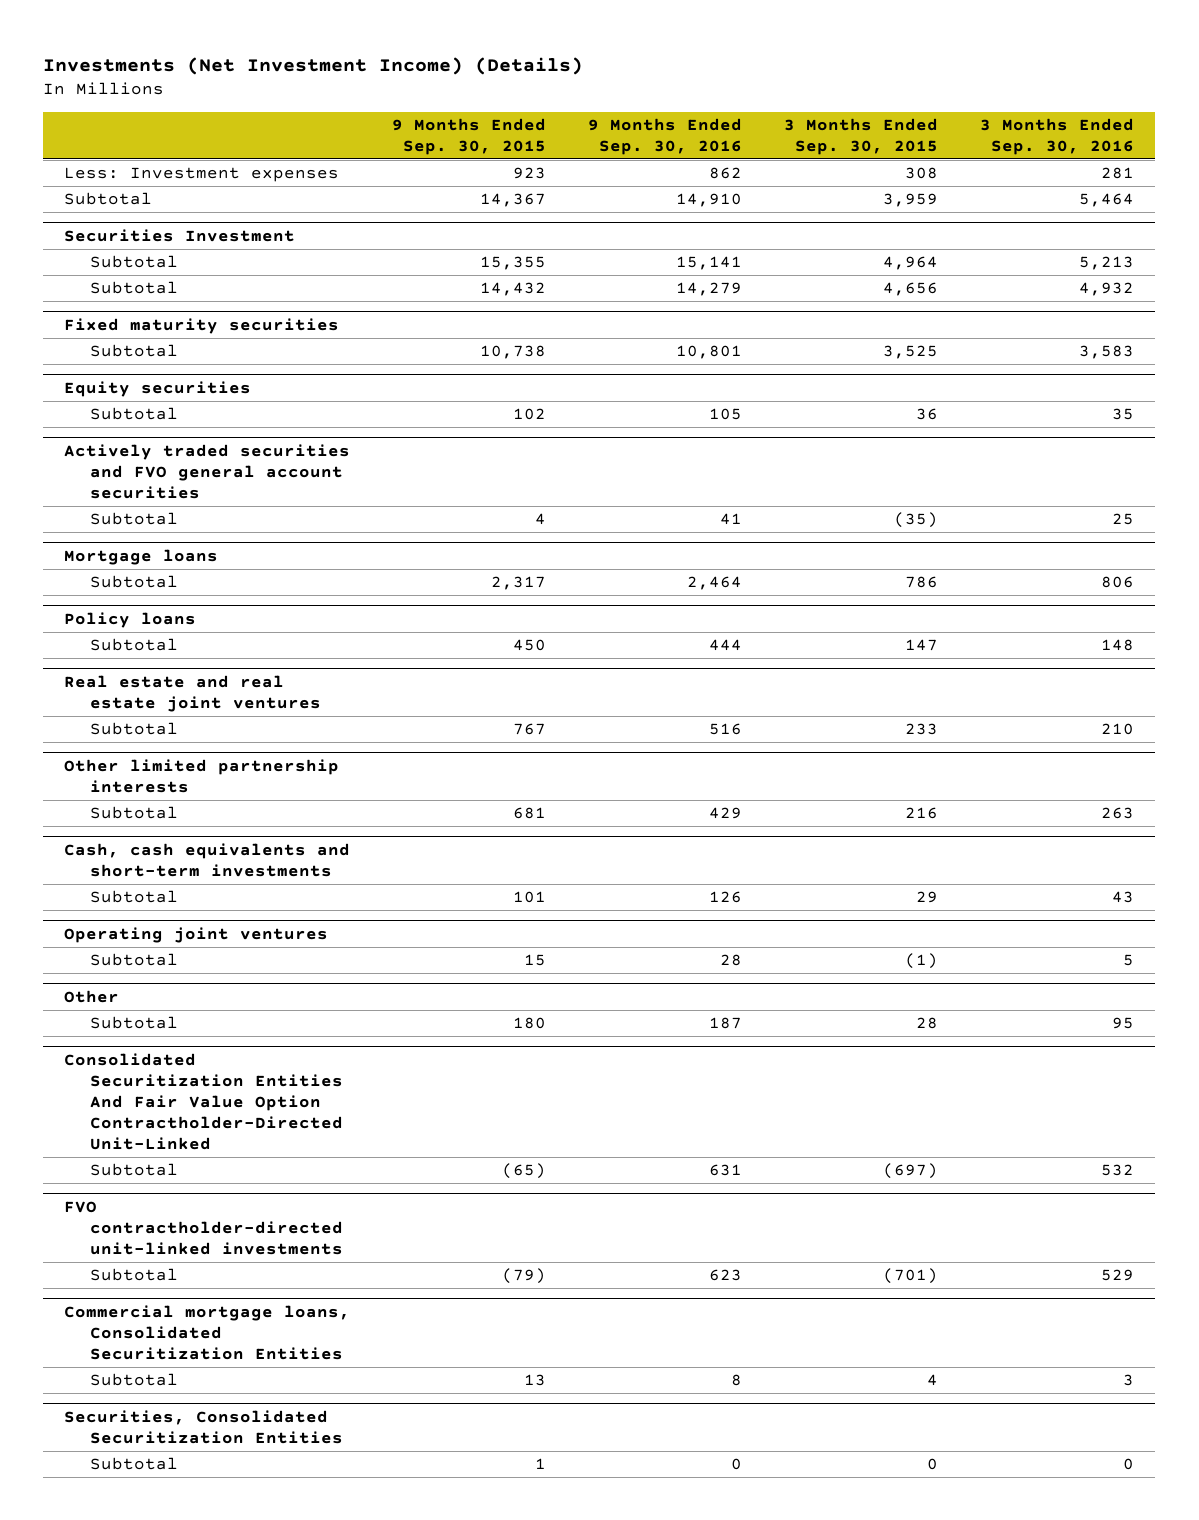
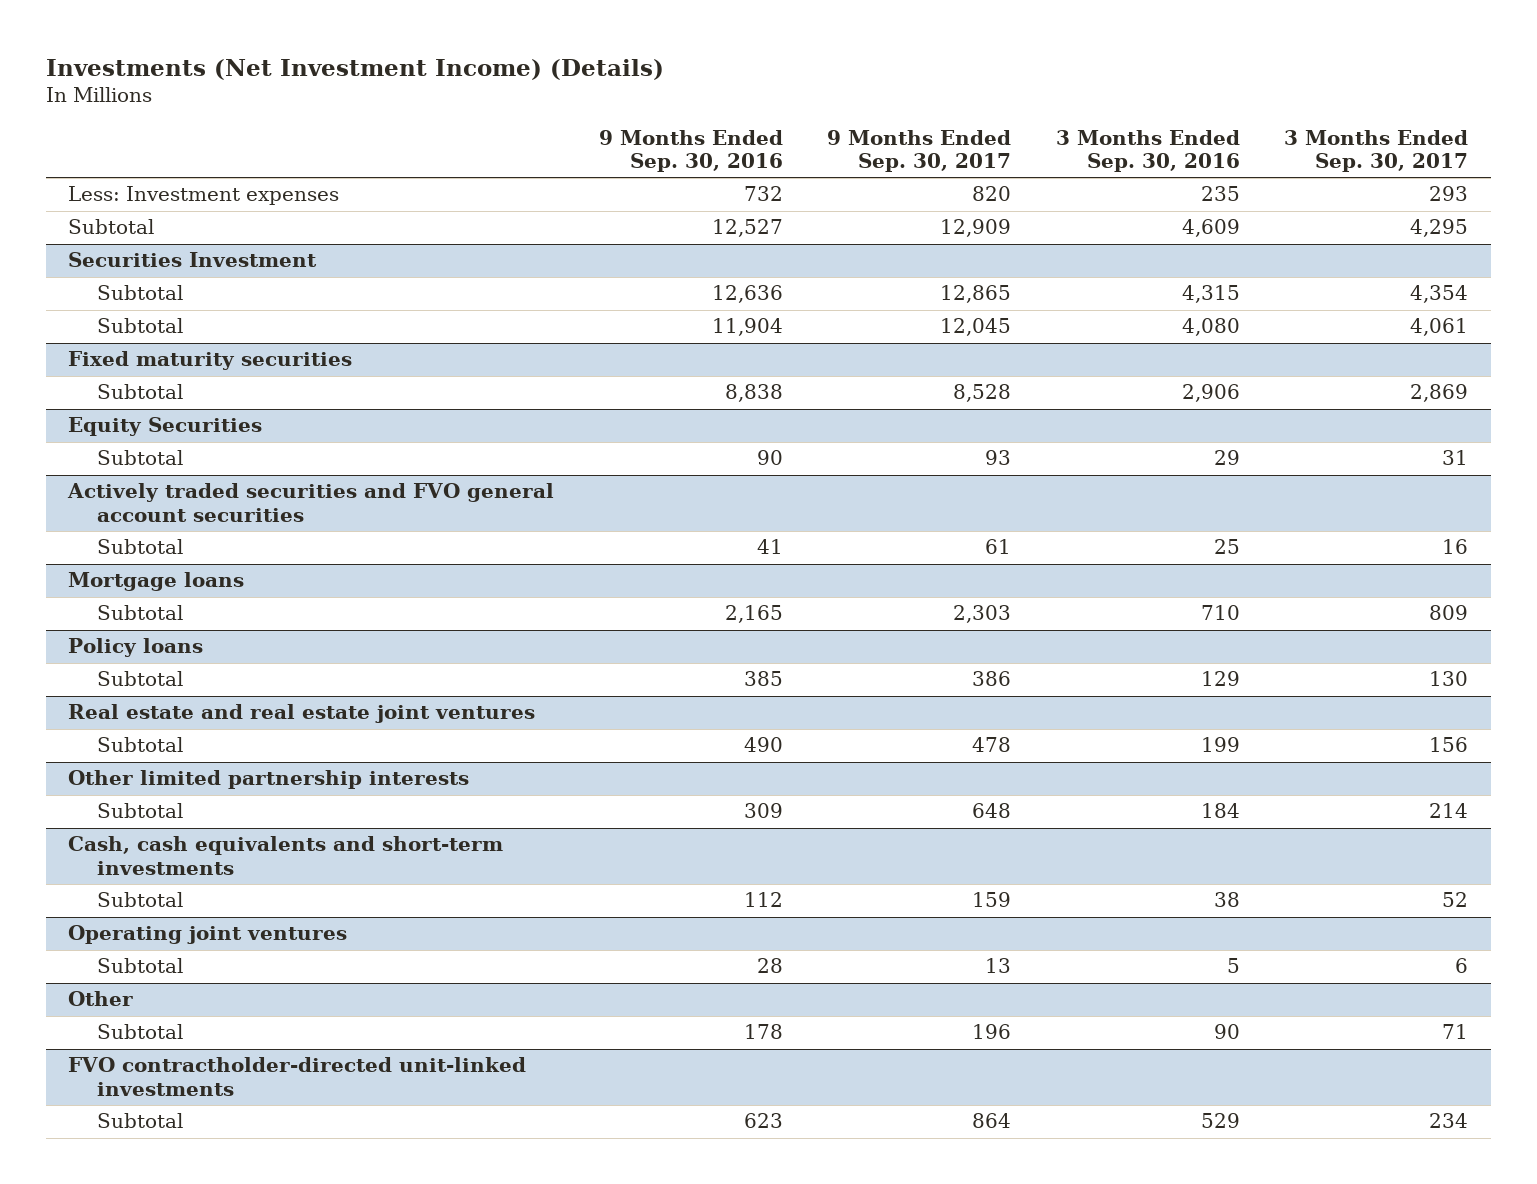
- | 9 Months Ended Sep. 30, 2015 | 9 Months Ended Sep. 30, 2016 | 3 Months Ended Sep. 30, 2015 | 3 Months Ended Sep. 30, 2016
+ | 9 Months Ended Sep. 30, 2016 | 9 Months Ended Sep. 30, 2017 | 3 Months Ended Sep. 30, 2016 | 3 Months Ended Sep. 30, 2017
- Less: Investment expenses | 923 | 862 | 308 | 281
- Subtotal | 14,367 | 14,910 | 3,959 | 5,464
+ Less: Investment expenses | 732 | 820 | 235 | 293
+ Subtotal | 12,527 | 12,909 | 4,609 | 4,295
@ Securities Investment
- Subtotal | 15,355 | 15,141 | 4,964 | 5,213
- Subtotal | 14,432 | 14,279 | 4,656 | 4,932
+ Subtotal | 12,636 | 12,865 | 4,315 | 4,354
+ Subtotal | 11,904 | 12,045 | 4,080 | 4,061
@ Fixed maturity securities
- Subtotal | 10,738 | 10,801 | 3,525 | 3,583
- Equity securities
- Subtotal | 102 | 105 | 36 | 35
@ Fixed maturity securities
+ Subtotal | 8,838 | 8,528 | 2,906 | 2,869
+ Equity Securities
+ Subtotal | 90 | 93 | 29 | 31
@ Mortgage loans
- Subtotal | 2,317 | 2,464 | 786 | 806
+ Subtotal | 2,165 | 2,303 | 710 | 809
@ Policy loans
- Subtotal | 450 | 444 | 147 | 148
+ Subtotal | 385 | 386 | 129 | 130
@ Real estate and real estate joint ventures
- Subtotal | 767 | 516 | 233 | 210
+ Subtotal | 490 | 478 | 199 | 156
@ Other limited partnership interests
- Subtotal | 681 | 429 | 216 | 263
+ Subtotal | 309 | 648 | 184 | 214
@ Cash, cash equivalents and short-term investments
- Subtotal | 101 | 126 | 29 | 43
+ Subtotal | 112 | 159 | 38 | 52
@ Other
- Subtotal | 180 | 187 | 28 | 95
- Consolidated Securitization Entities And Fair Value Option Contractholder-Directed Unit-Linked
- Subtotal | (65) | 631 | (697) | 532
@ Other
+ Subtotal | 178 | 196 | 90 | 71
- Commercial mortgage loans, Consolidated Securitization Entities
- Subtotal | 13 | 8 | 4 | 3
- Securities, Consolidated Securitization Entities
- Subtotal | 1 | 0 | 0 | 0

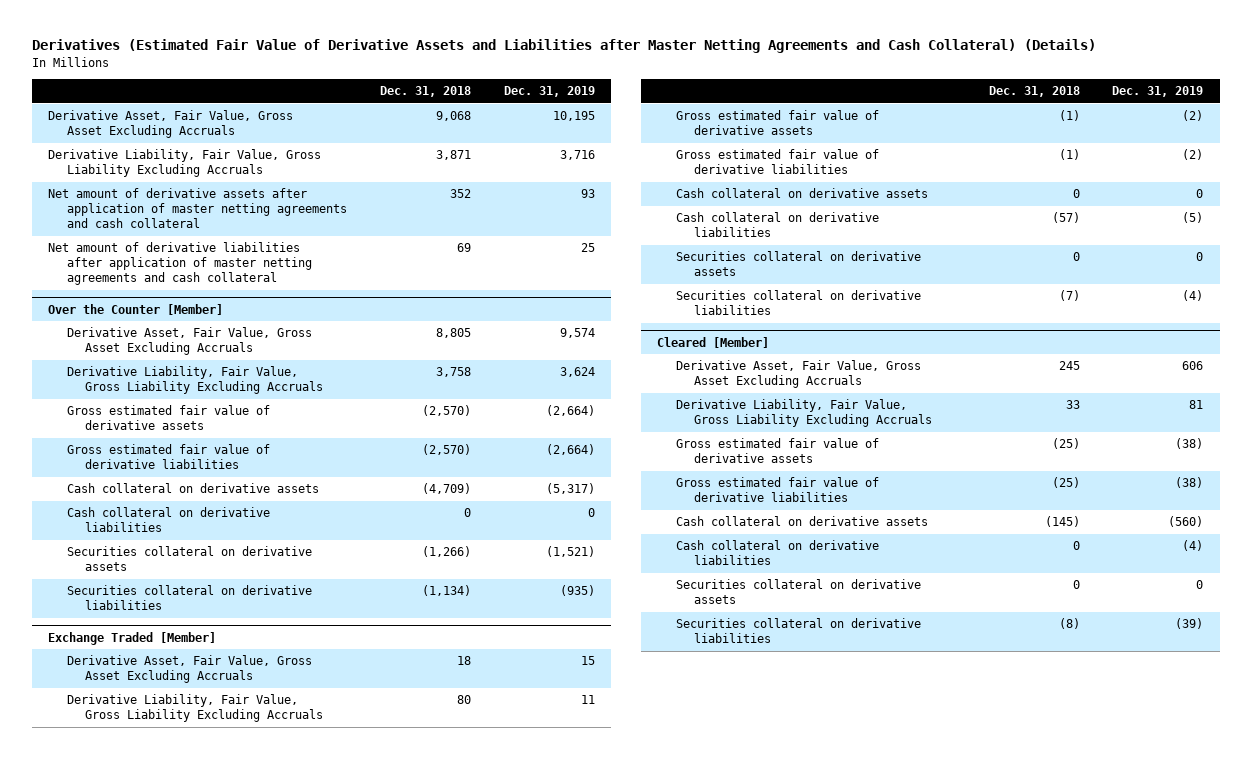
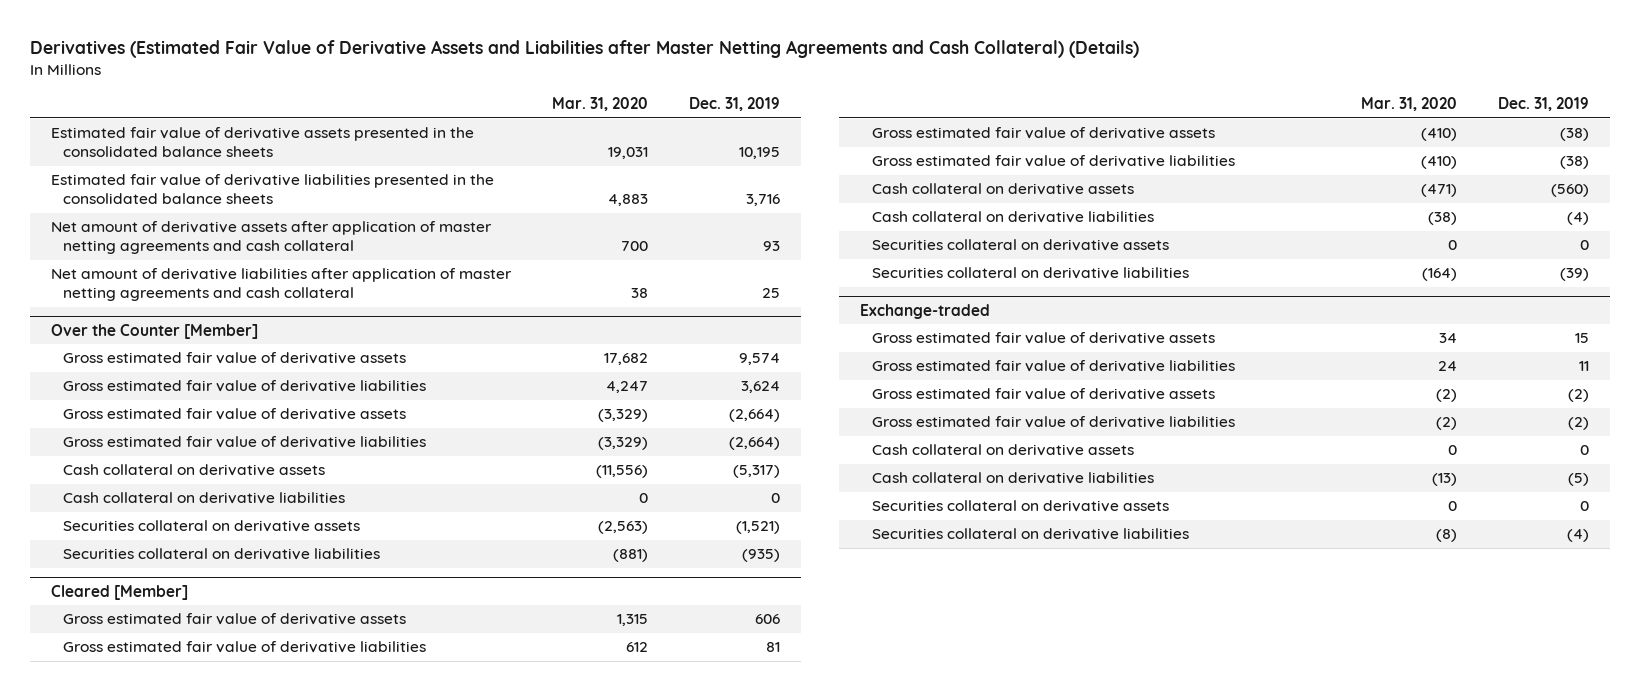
- | Dec. 31, 2018 | Dec. 31, 2019
+ | Mar. 31, 2020 | Dec. 31, 2019
- Derivative Asset, Fair Value, Gross Asset Excluding Accruals | 9,068 | 10,195
- Derivative Liability, Fair Value, Gross Liability Excluding Accruals | 3,871 | 3,716
+ Estimated fair value of derivative assets presented in the consolidated balance sheets | 19,031 | 10,195
+ Estimated fair value of derivative liabilities presented in the consolidated balance sheets | 4,883 | 3,716
@ Over the Counter [Member]
- Derivative Asset, Fair Value, Gross Asset Excluding Accruals | 8,805 | 9,574
- Derivative Liability, Fair Value, Gross Liability Excluding Accruals | 3,758 | 3,624
+ Gross estimated fair value of derivative assets | 17,682 | 9,574
+ Gross estimated fair value of derivative liabilities | 4,247 | 3,624
- Exchange Traded [Member]
- Derivative Asset, Fair Value, Gross Asset Excluding Accruals | 18 | 15
- Derivative Liability, Fair Value, Gross Liability Excluding Accruals | 80 | 11
- Gross estimated fair value of derivative assets | (1) | (2)
- Gross estimated fair value of derivative liabilities | (1) | (2)
- Cash collateral on derivative assets | 0 | 0
- Cash collateral on derivative liabilities | (57) | (5)
- Securities collateral on derivative assets | 0 | 0
- Securities collateral on derivative liabilities | (7) | (4)
@ Cleared [Member]
- Derivative Asset, Fair Value, Gross Asset Excluding Accruals | 245 | 606
- Derivative Liability, Fair Value, Gross Liability Excluding Accruals | 33 | 81
+ Gross estimated fair value of derivative assets | 1,315 | 606
+ Gross estimated fair value of derivative liabilities | 612 | 81
+ Exchange-traded
+ Gross estimated fair value of derivative assets | 34 | 15
+ Gross estimated fair value of derivative liabilities | 24 | 11
+ Gross estimated fair value of derivative assets | (2) | (2)
+ Gross estimated fair value of derivative liabilities | (2) | (2)
+ Cash collateral on derivative assets | 0 | 0
+ Cash collateral on derivative liabilities | (13) | (5)
+ Securities collateral on derivative assets | 0 | 0
+ Securities collateral on derivative liabilities | (8) | (4)

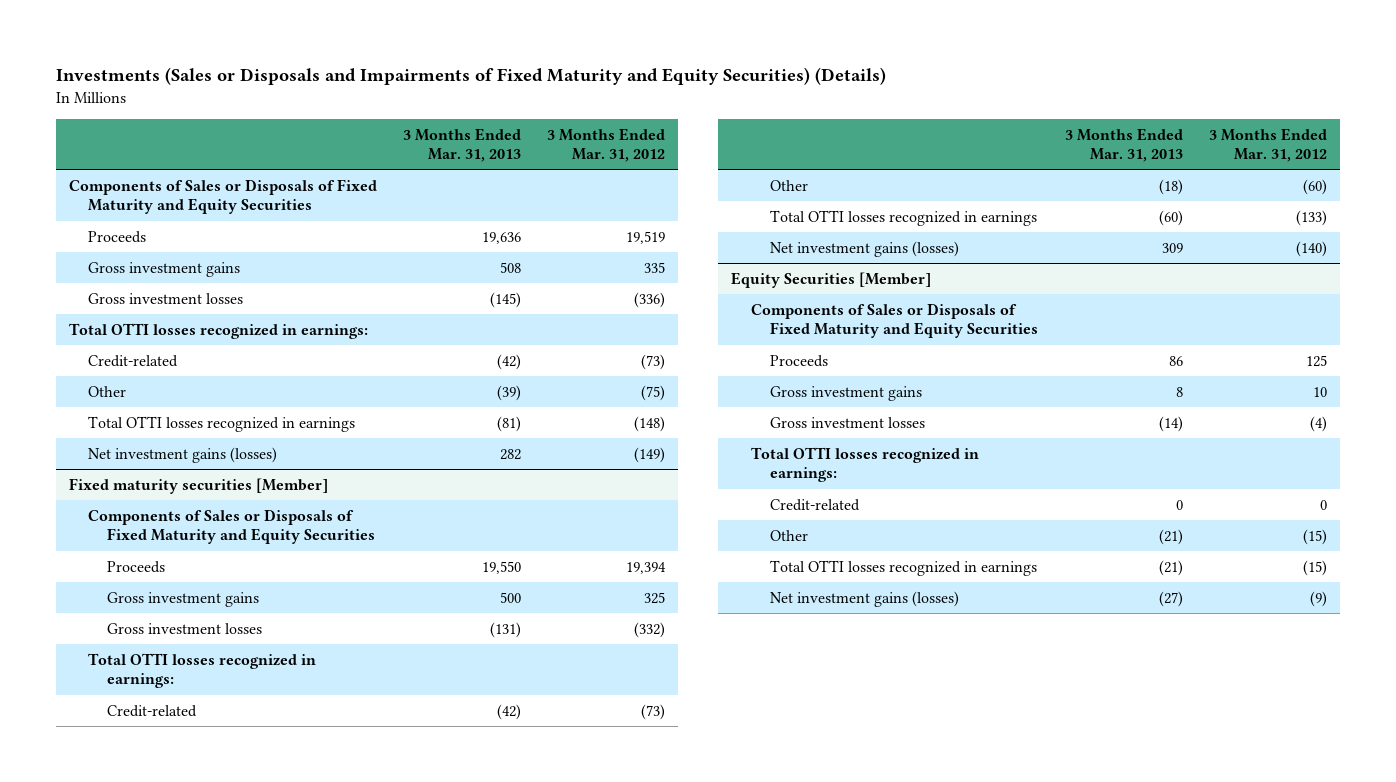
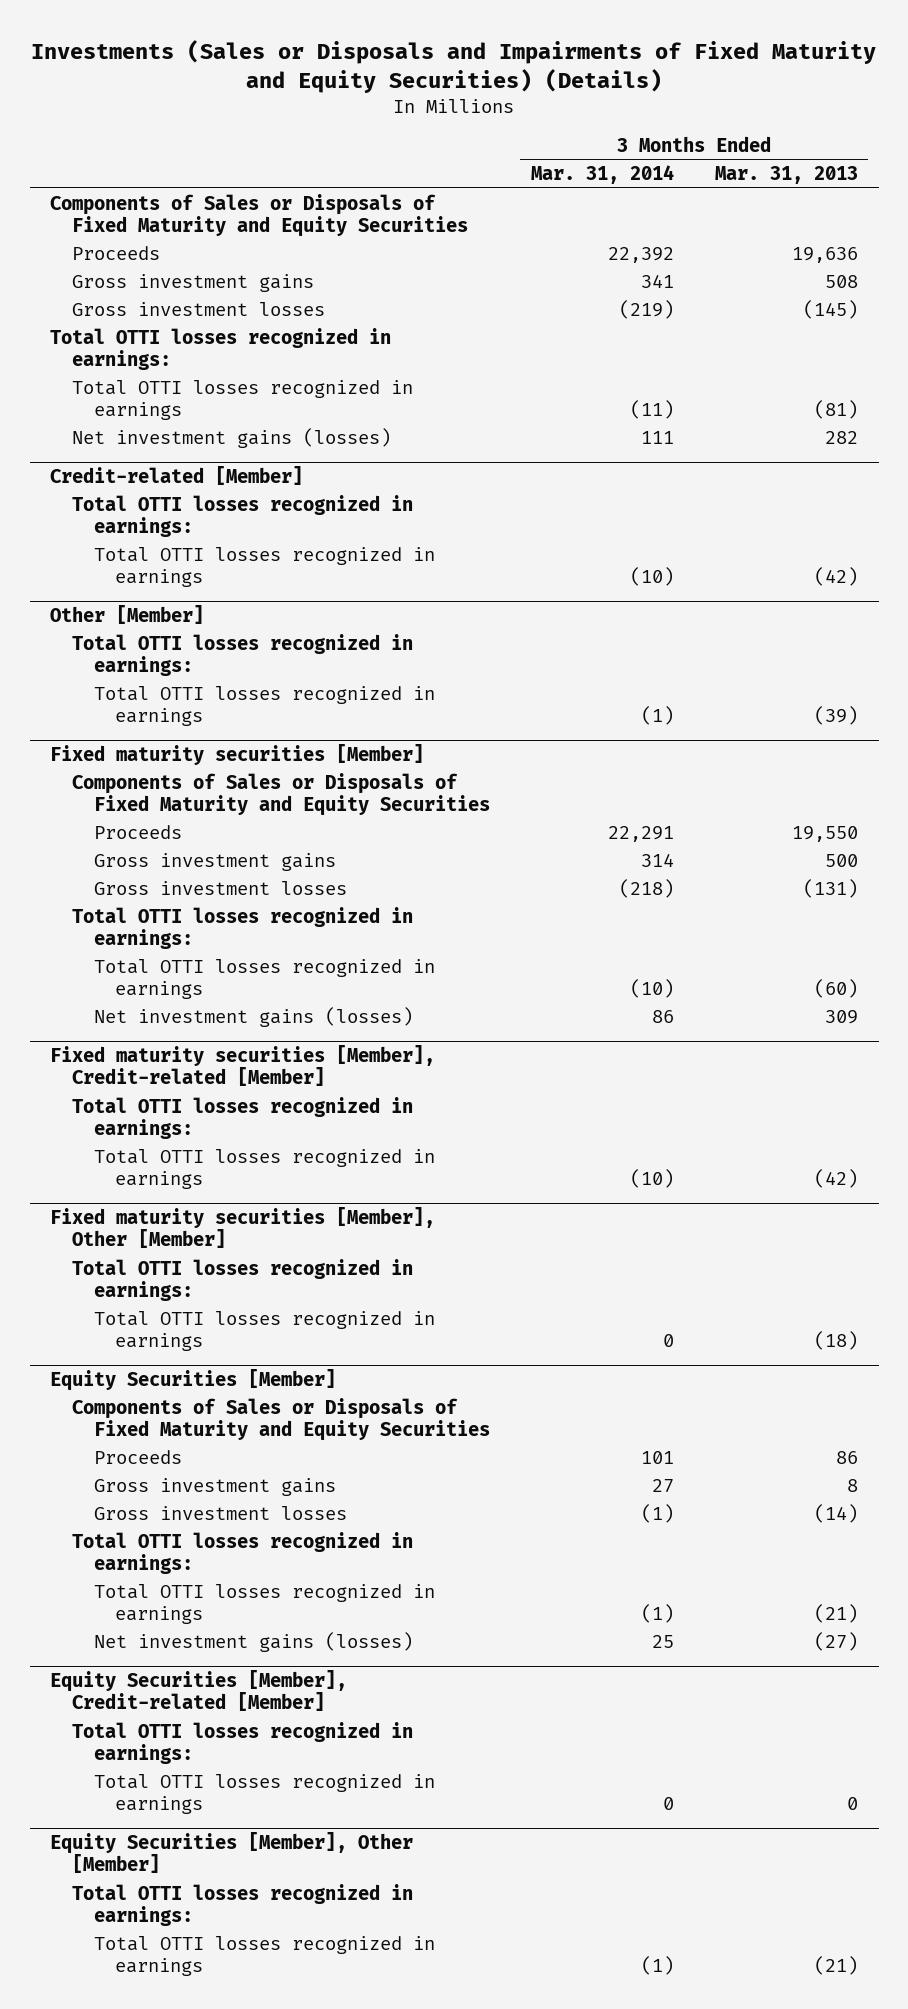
- | 3 Months Ended Mar. 31, 2013 | 3 Months Ended Mar. 31, 2012
+ | 3 Months Ended Mar. 31, 2014 | 3 Months Ended Mar. 31, 2013
- Credit-related | (42) | (73)
- Other | (39) | (75)
+ Credit-related [Member]
+ Total OTTI losses recognized in earnings:
+ Total OTTI losses recognized in earnings | (10) | (42)
+ Other [Member]
+ Total OTTI losses recognized in earnings:
+ Total OTTI losses recognized in earnings | (1) | (39)
@ Fixed maturity securities [Member]
- Credit-related | (42) | (73)
- Other | (18) | (60)
+ Fixed maturity securities [Member], Credit-related [Member]
+ Total OTTI losses recognized in earnings:
+ Total OTTI losses recognized in earnings | (10) | (42)
+ Fixed maturity securities [Member], Other [Member]
+ Total OTTI losses recognized in earnings:
+ Total OTTI losses recognized in earnings | 0 | (18)
@ Equity Securities [Member]
- Credit-related | 0 | 0
- Other | (21) | (15)
+ Equity Securities [Member], Credit-related [Member]
+ Total OTTI losses recognized in earnings:
+ Total OTTI losses recognized in earnings | 0 | 0
+ Equity Securities [Member], Other [Member]
+ Total OTTI losses recognized in earnings:
+ Total OTTI losses recognized in earnings | (1) | (21)

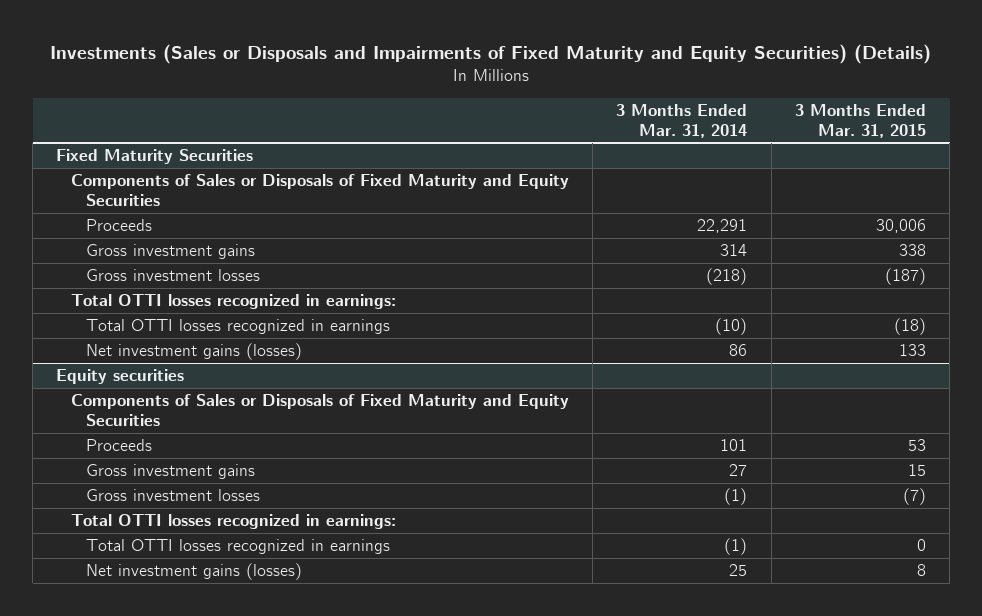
- | 3 Months Ended Mar. 31, 2014 | 3 Months Ended Mar. 31, 2013
+ | 3 Months Ended Mar. 31, 2014 | 3 Months Ended Mar. 31, 2015
- Components of Sales or Disposals of Fixed Maturity and Equity Securities
- Proceeds | 22,392 | 19,636
- Gross investment gains | 341 | 508
- Gross investment losses | (219) | (145)
- Total OTTI losses recognized in earnings:
- Total OTTI losses recognized in earnings | (11) | (81)
- Net investment gains (losses) | 111 | 282
- Credit-related [Member]
- Total OTTI losses recognized in earnings:
- Total OTTI losses recognized in earnings | (10) | (42)
- Other [Member]
- Total OTTI losses recognized in earnings:
- Total OTTI losses recognized in earnings | (1) | (39)
- Fixed maturity securities [Member]
+ Fixed Maturity Securities
- Fixed maturity securities [Member], Credit-related [Member]
- Total OTTI losses recognized in earnings:
- Total OTTI losses recognized in earnings | (10) | (42)
- Fixed maturity securities [Member], Other [Member]
- Total OTTI losses recognized in earnings:
- Total OTTI losses recognized in earnings | 0 | (18)
- Equity Securities [Member]
+ Equity securities
- Equity Securities [Member], Credit-related [Member]
- Total OTTI losses recognized in earnings:
- Total OTTI losses recognized in earnings | 0 | 0
- Equity Securities [Member], Other [Member]
- Total OTTI losses recognized in earnings:
- Total OTTI losses recognized in earnings | (1) | (21)

